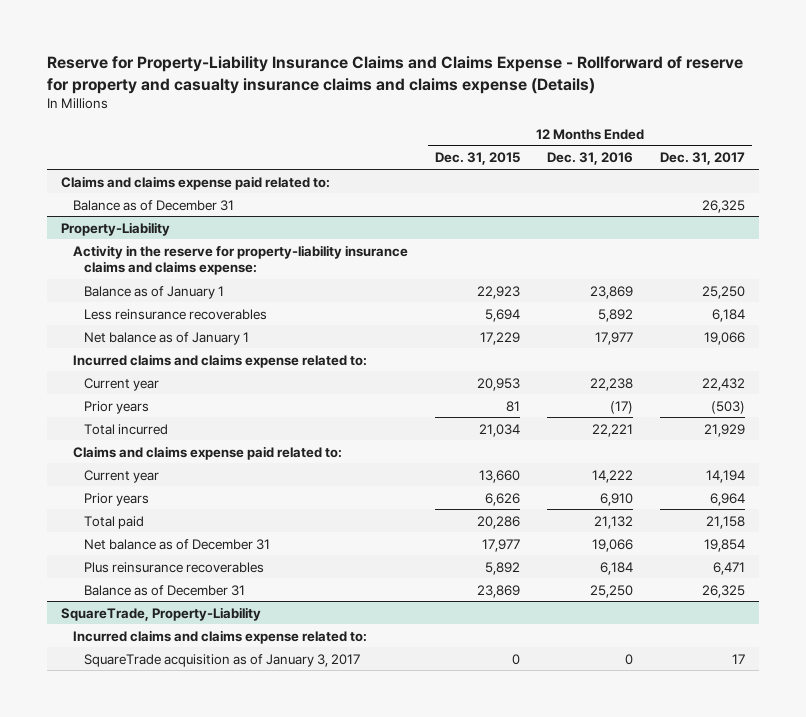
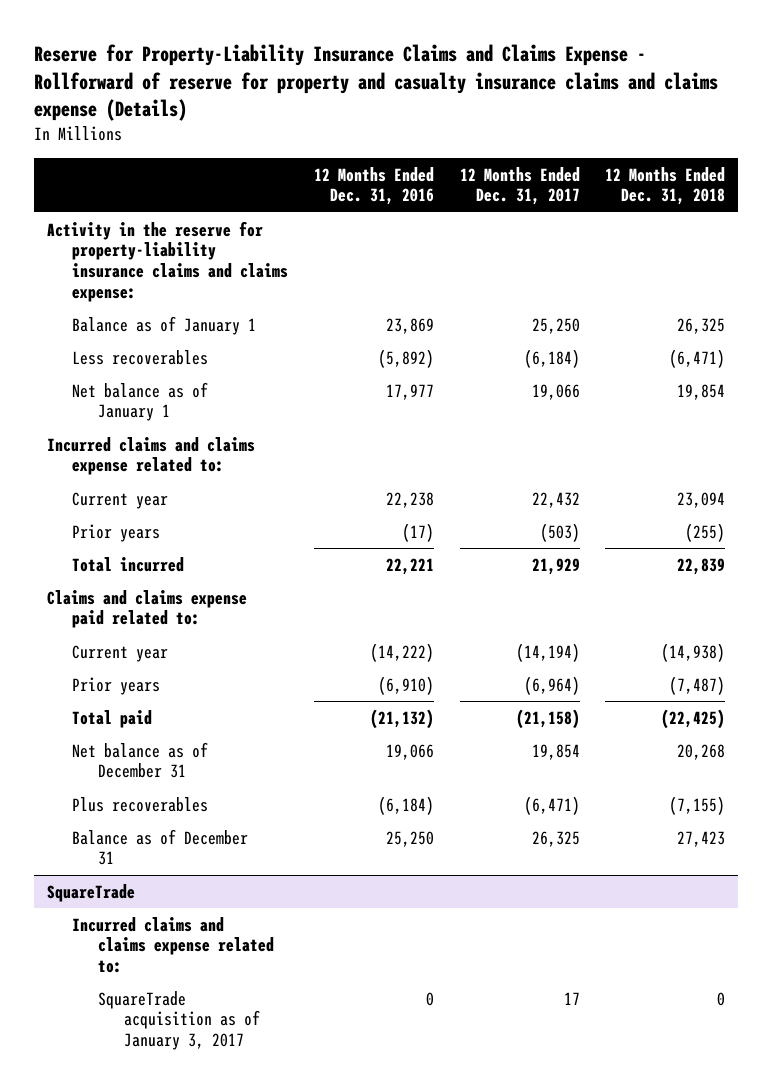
- | 12 Months Ended Dec. 31, 2015 | 12 Months Ended Dec. 31, 2016 | 12 Months Ended Dec. 31, 2017
+ | 12 Months Ended Dec. 31, 2016 | 12 Months Ended Dec. 31, 2017 | 12 Months Ended Dec. 31, 2018
- Claims and claims expense paid related to:
- Balance as of December 31 | | | 26,325
- Property-Liability
- Less reinsurance recoverables | 5,694 | 5,892 | 6,184
+ Less recoverables | (5,892) | (6,184) | (6,471)
- Current year | 13,660 | 14,222 | 14,194
- Prior years | 6,626 | 6,910 | 6,964
- Total paid | 20,286 | 21,132 | 21,158
+ Current year | (14,222) | (14,194) | (14,938)
+ Prior years | (6,910) | (6,964) | (7,487)
+ Total paid | (21,132) | (21,158) | (22,425)
- Plus reinsurance recoverables | 5,892 | 6,184 | 6,471
+ Plus recoverables | (6,184) | (6,471) | (7,155)
- SquareTrade, Property-Liability
+ SquareTrade

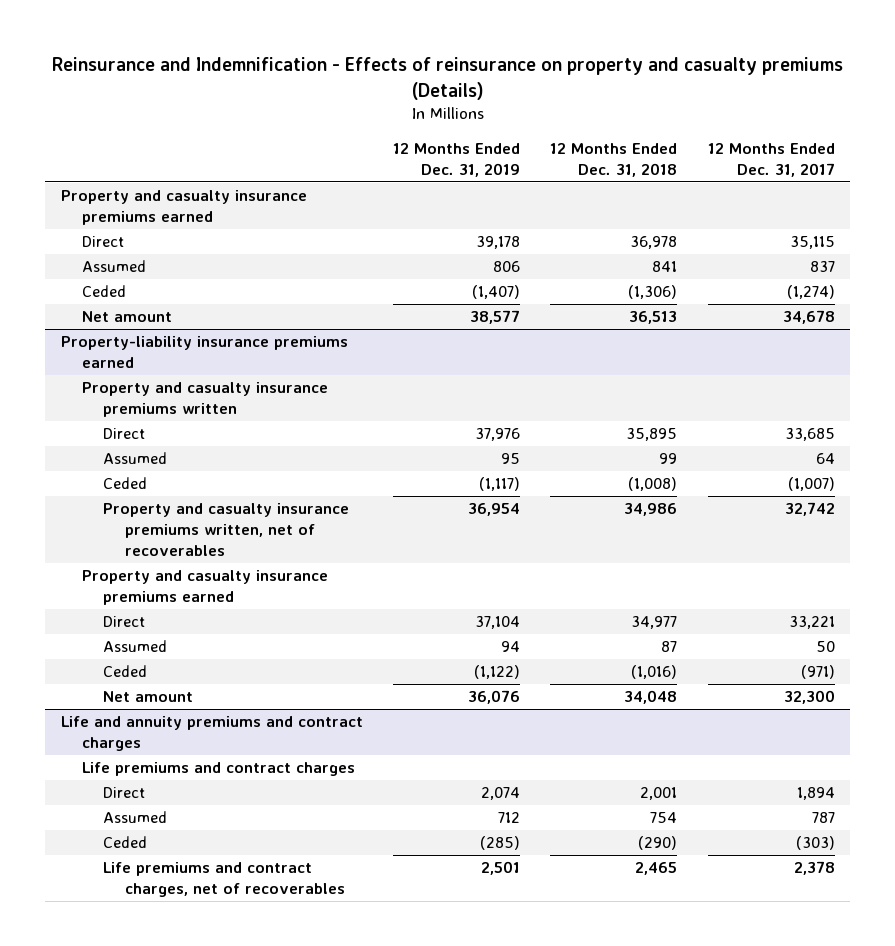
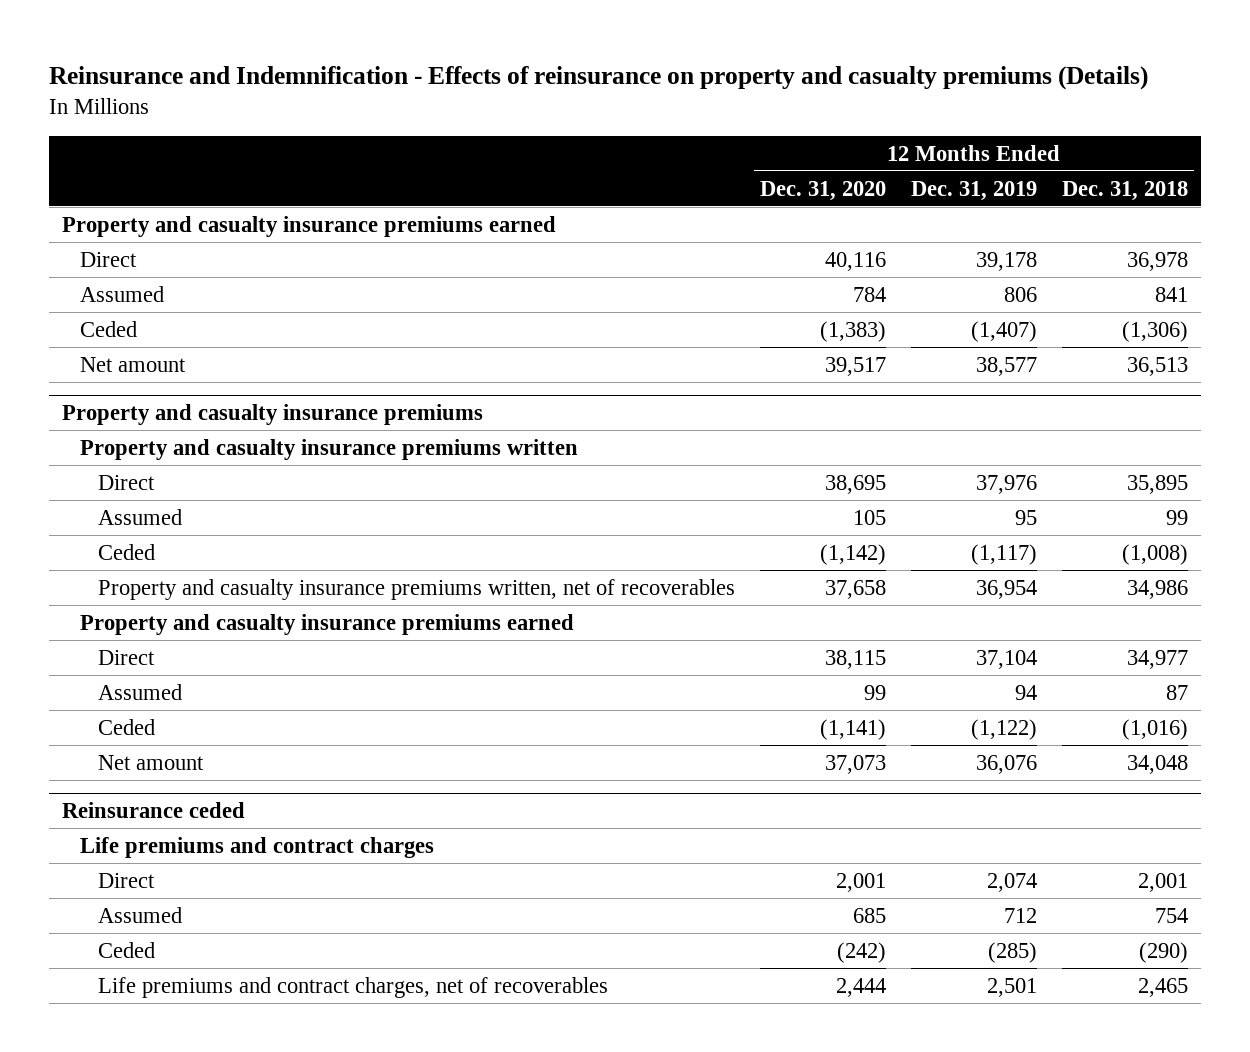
- | 12 Months Ended Dec. 31, 2019 | 12 Months Ended Dec. 31, 2018 | 12 Months Ended Dec. 31, 2017
+ | 12 Months Ended Dec. 31, 2020 | 12 Months Ended Dec. 31, 2019 | 12 Months Ended Dec. 31, 2018
- Property-liability insurance premiums earned
+ Property and casualty insurance premiums
- Life and annuity premiums and contract charges
+ Reinsurance ceded

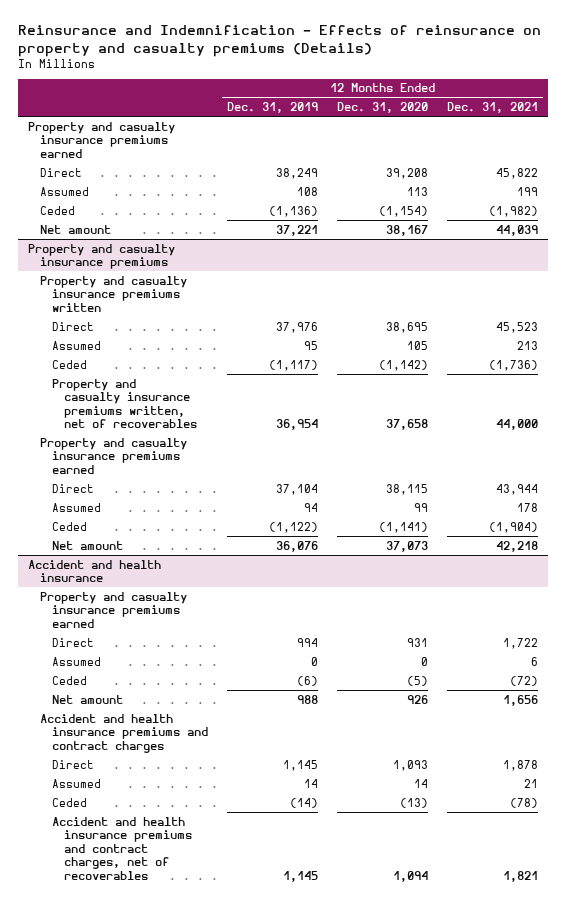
- | 12 Months Ended Dec. 31, 2020 | 12 Months Ended Dec. 31, 2019 | 12 Months Ended Dec. 31, 2018
+ | 12 Months Ended Dec. 31, 2019 | 12 Months Ended Dec. 31, 2020 | 12 Months Ended Dec. 31, 2021
- Direct | 40,116 | 39,178 | 36,978
- Assumed | 784 | 806 | 841
- Ceded | (1,383) | (1,407) | (1,306)
- Net amount | 39,517 | 38,577 | 36,513
+ Direct | 38,249 | 39,208 | 45,822
+ Assumed | 108 | 113 | 199
+ Ceded | (1,136) | (1,154) | (1,982)
+ Net amount | 37,221 | 38,167 | 44,039
- Reinsurance ceded
- Life premiums and contract charges
- Direct | 2,001 | 2,074 | 2,001
- Assumed | 685 | 712 | 754
- Ceded | (242) | (285) | (290)
- Life premiums and contract charges, net of recoverables | 2,444 | 2,501 | 2,465
+ Accident and health insurance
+ Property and casualty insurance premiums earned
+ Direct | 994 | 931 | 1,722
+ Assumed | 0 | 0 | 6
+ Ceded | (6) | (5) | (72)
+ Net amount | 988 | 926 | 1,656
+ Accident and health insurance premiums and contract charges
+ Direct | 1,145 | 1,093 | 1,878
+ Assumed | 14 | 14 | 21
+ Ceded | (14) | (13) | (78)
+ Accident and health insurance premiums and contract charges, net of recoverables | 1,145 | 1,094 | 1,821

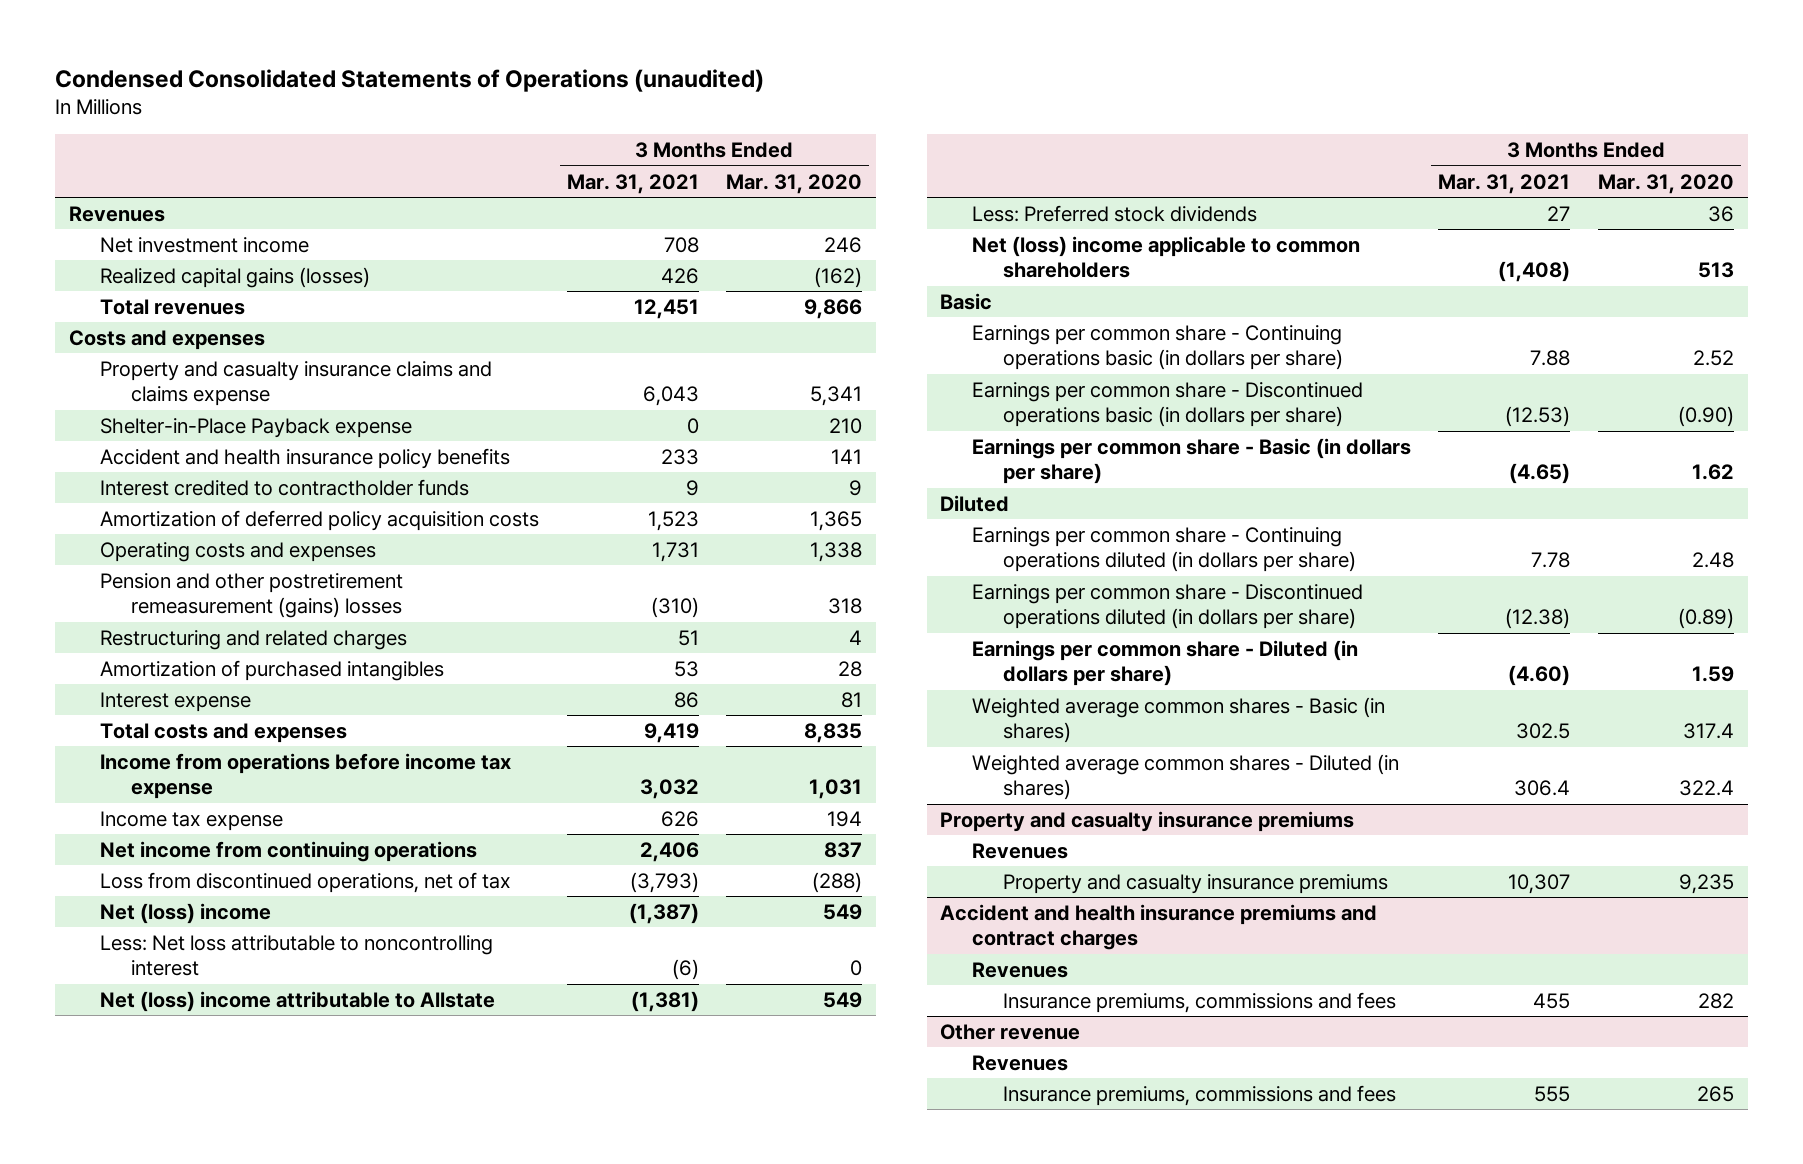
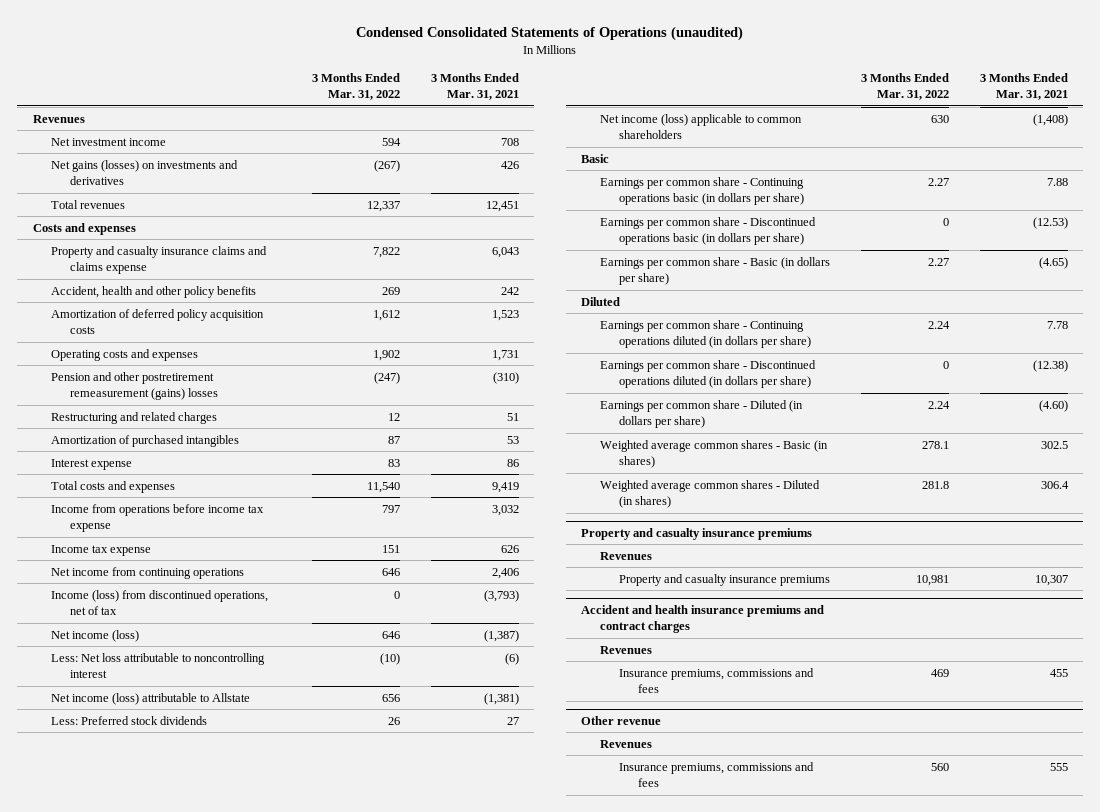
- | 3 Months Ended Mar. 31, 2021 | 3 Months Ended Mar. 31, 2020
+ | 3 Months Ended Mar. 31, 2022 | 3 Months Ended Mar. 31, 2021
- Realized capital gains (losses) | 426 | (162)
+ Net gains (losses) on investments and derivatives | (267) | 426
- Shelter-in-Place Payback expense | 0 | 210
- Accident and health insurance policy benefits | 233 | 141
- Interest credited to contractholder funds | 9 | 9
+ Accident, health and other policy benefits | 269 | 242
- Loss from discontinued operations, net of tax | (3,793) | (288)
- Net (loss) income | (1,387) | 549
+ Income (loss) from discontinued operations, net of tax | 0 | (3,793)
+ Net income (loss) | 646 | (1,387)
- Net (loss) income attributable to Allstate | (1,381) | 549
+ Net income (loss) attributable to Allstate | 656 | (1,381)
- Net (loss) income applicable to common shareholders | (1,408) | 513
+ Net income (loss) applicable to common shareholders | 630 | (1,408)

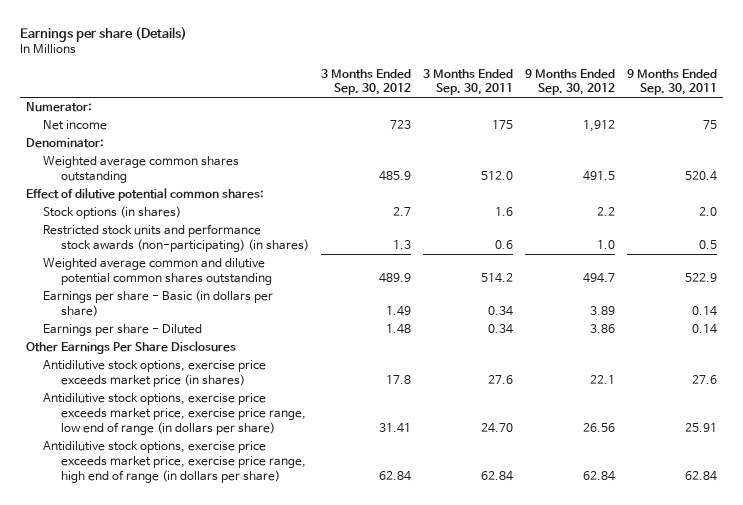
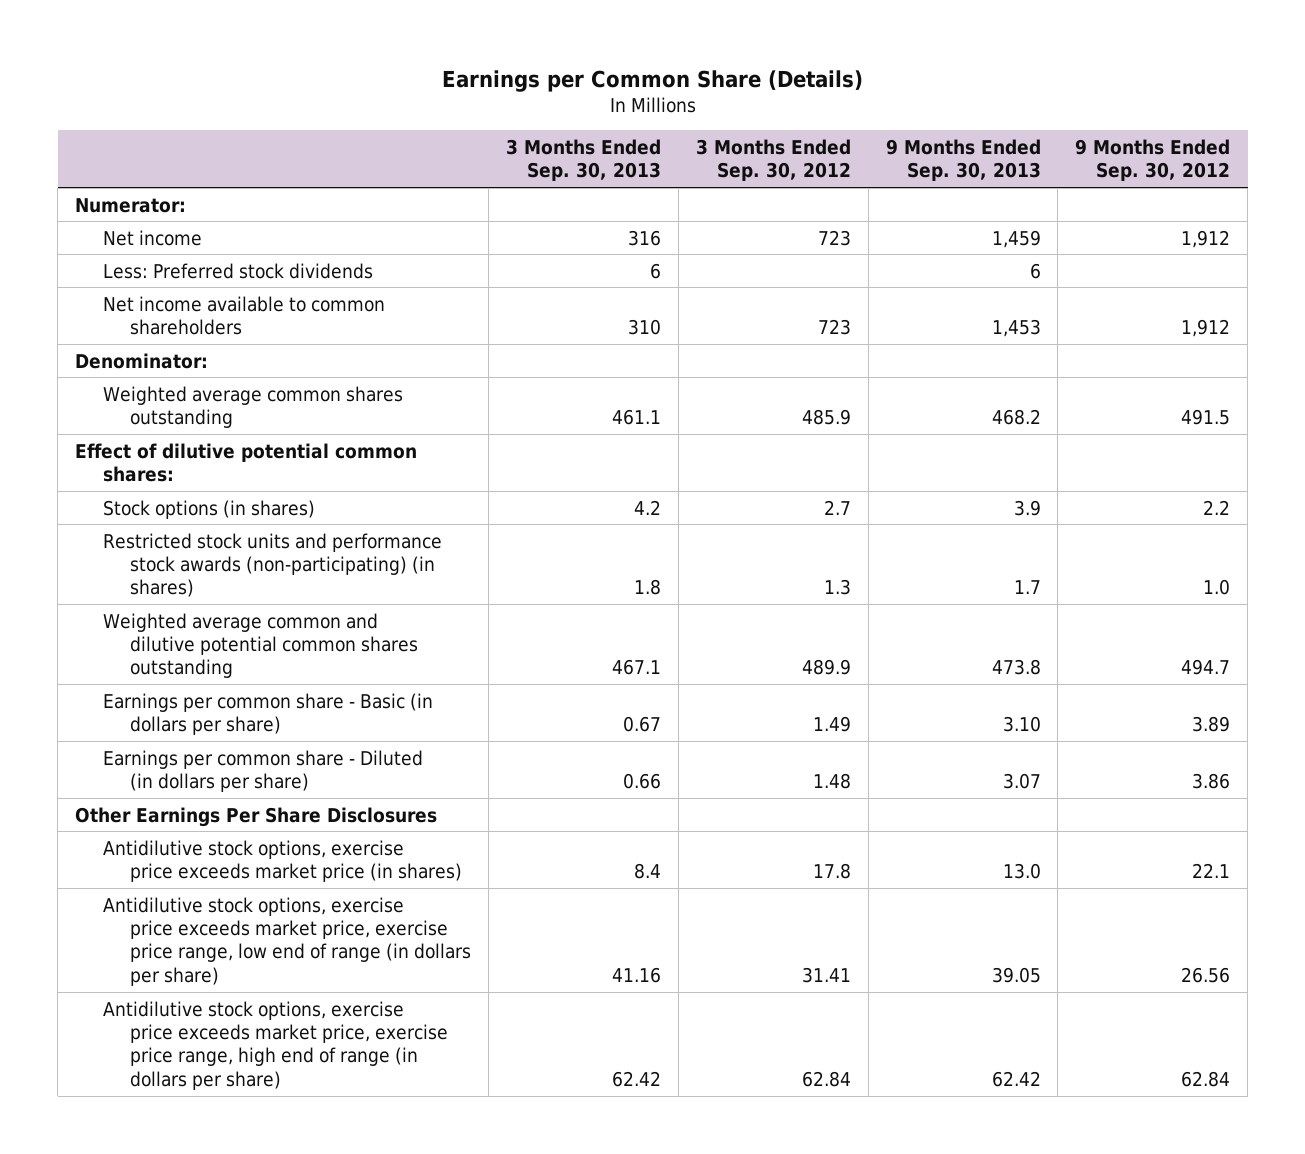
- Earnings per share (Details)
+ Earnings per Common Share (Details)
- | 3 Months Ended Sep. 30, 2012 | 3 Months Ended Sep. 30, 2011 | 9 Months Ended Sep. 30, 2012 | 9 Months Ended Sep. 30, 2011
+ | 3 Months Ended Sep. 30, 2013 | 3 Months Ended Sep. 30, 2012 | 9 Months Ended Sep. 30, 2013 | 9 Months Ended Sep. 30, 2012
+ Less: Preferred stock dividends | 6 | | 6 |
+ Net income available to common shareholders | 310 | 723 | 1,453 | 1,912
- Earnings per share - Basic (in dollars per share) | 1.49 | 0.34 | 3.89 | 0.14
- Earnings per share - Diluted | 1.48 | 0.34 | 3.86 | 0.14
+ Earnings per common share - Basic (in dollars per share) | 0.67 | 1.49 | 3.10 | 3.89
+ Earnings per common share - Diluted (in dollars per share) | 0.66 | 1.48 | 3.07 | 3.86

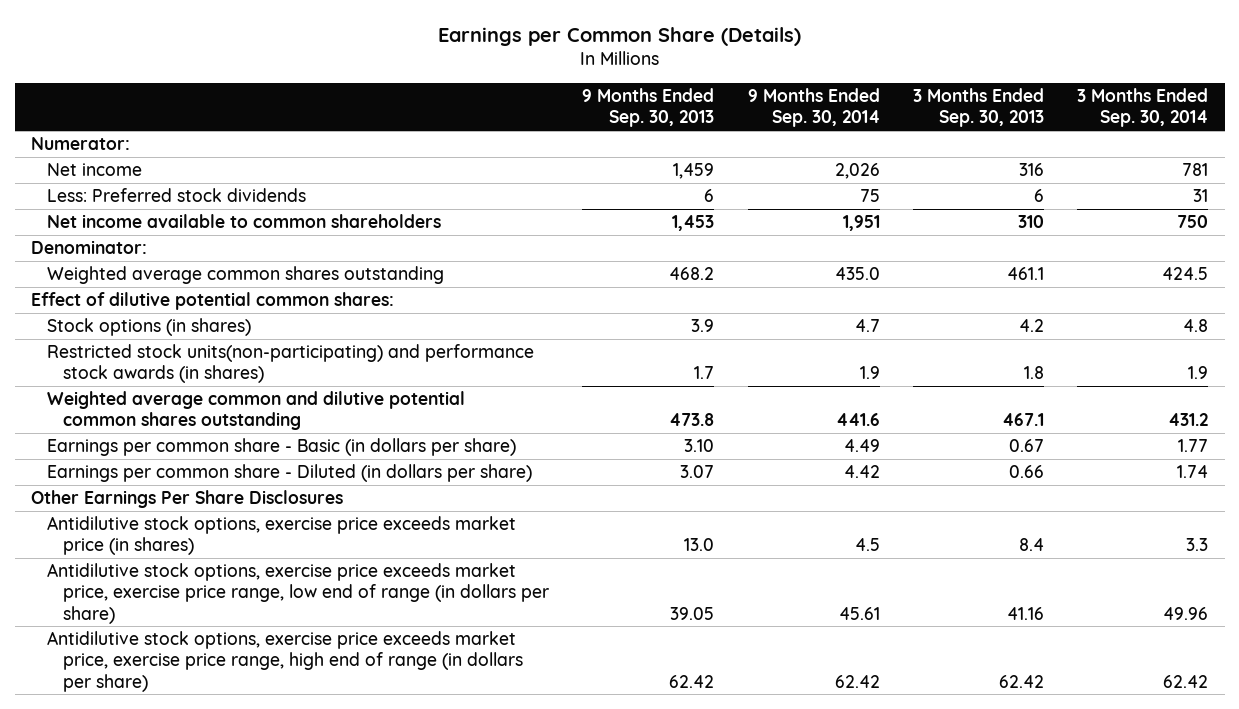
- | 3 Months Ended Sep. 30, 2013 | 3 Months Ended Sep. 30, 2012 | 9 Months Ended Sep. 30, 2013 | 9 Months Ended Sep. 30, 2012
+ | 9 Months Ended Sep. 30, 2013 | 9 Months Ended Sep. 30, 2014 | 3 Months Ended Sep. 30, 2013 | 3 Months Ended Sep. 30, 2014
- Restricted stock units and performance stock awards (non-participating) (in shares) | 1.8 | 1.3 | 1.7 | 1.0
+ Restricted stock units(non-participating) and performance stock awards (in shares) | 1.7 | 1.9 | 1.8 | 1.9

